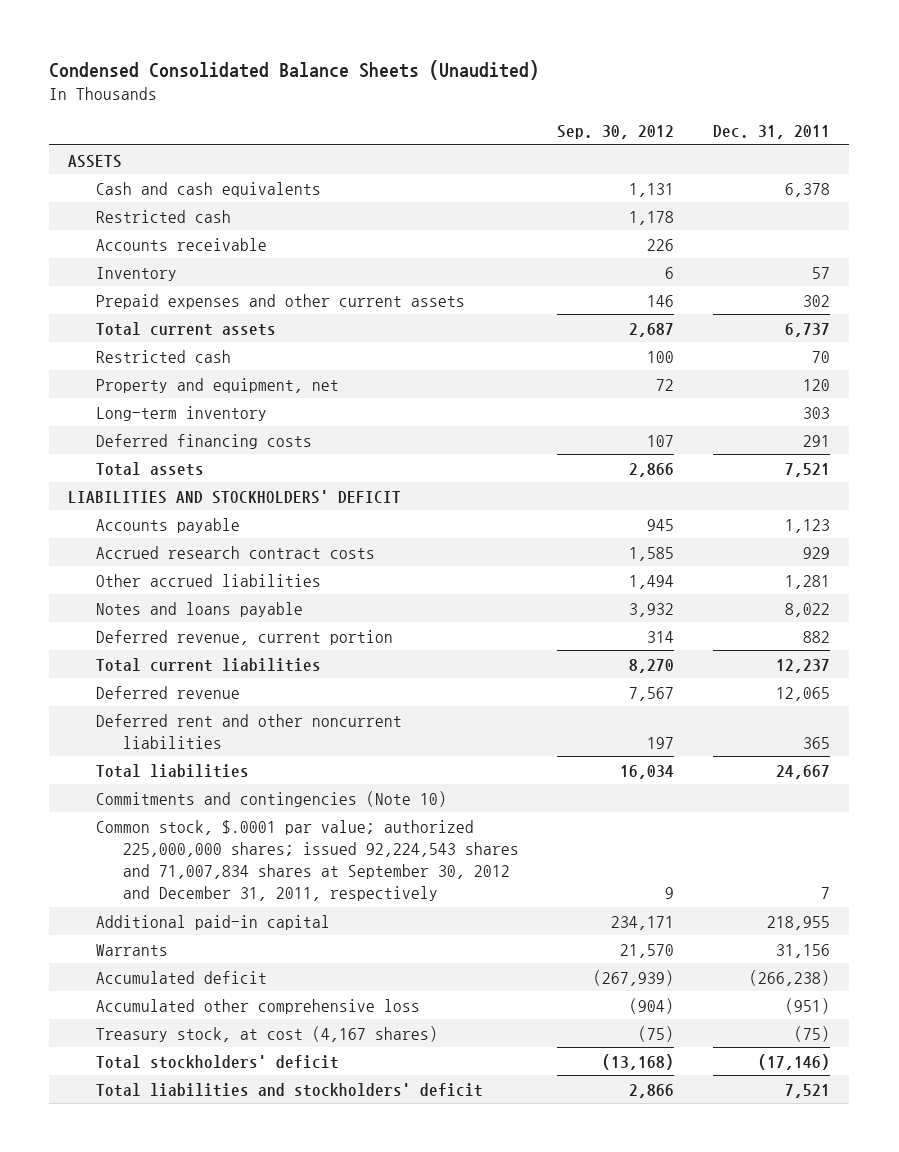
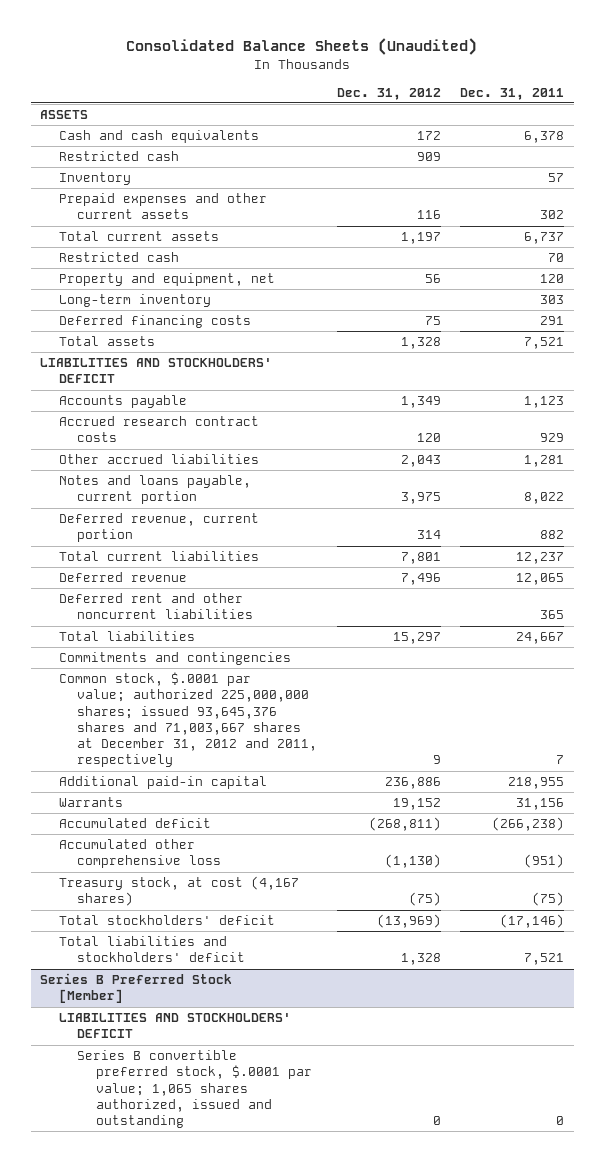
- Condensed Consolidated Balance Sheets (Unaudited)
+ Consolidated Balance Sheets (Unaudited)
- | Sep. 30, 2012 | Dec. 31, 2011
+ | Dec. 31, 2012 | Dec. 31, 2011
- Accounts receivable | 226 |
- Notes and loans payable | 3,932 | 8,022
+ Notes and loans payable, current portion | 3,975 | 8,022
- Commitments and contingencies (Note 10)
- Common stock, $.0001 par value; authorized 225,000,000 shares; issued 92,224,543 shares and 71,007,834 shares at September 30, 2012 and December 31, 2011, respectively | 9 | 7
+ Commitments and contingencies
+ Common stock, $.0001 par value; authorized 225,000,000 shares; issued 93,645,376 shares and 71,003,667 shares at December 31, 2012 and 2011, respectively | 9 | 7
+ Series B Preferred Stock [Member]
+ LIABILITIES AND STOCKHOLDERS' DEFICIT
+ Series B convertible preferred stock, $.0001 par value; 1,065 shares authorized, issued and outstanding | 0 | 0

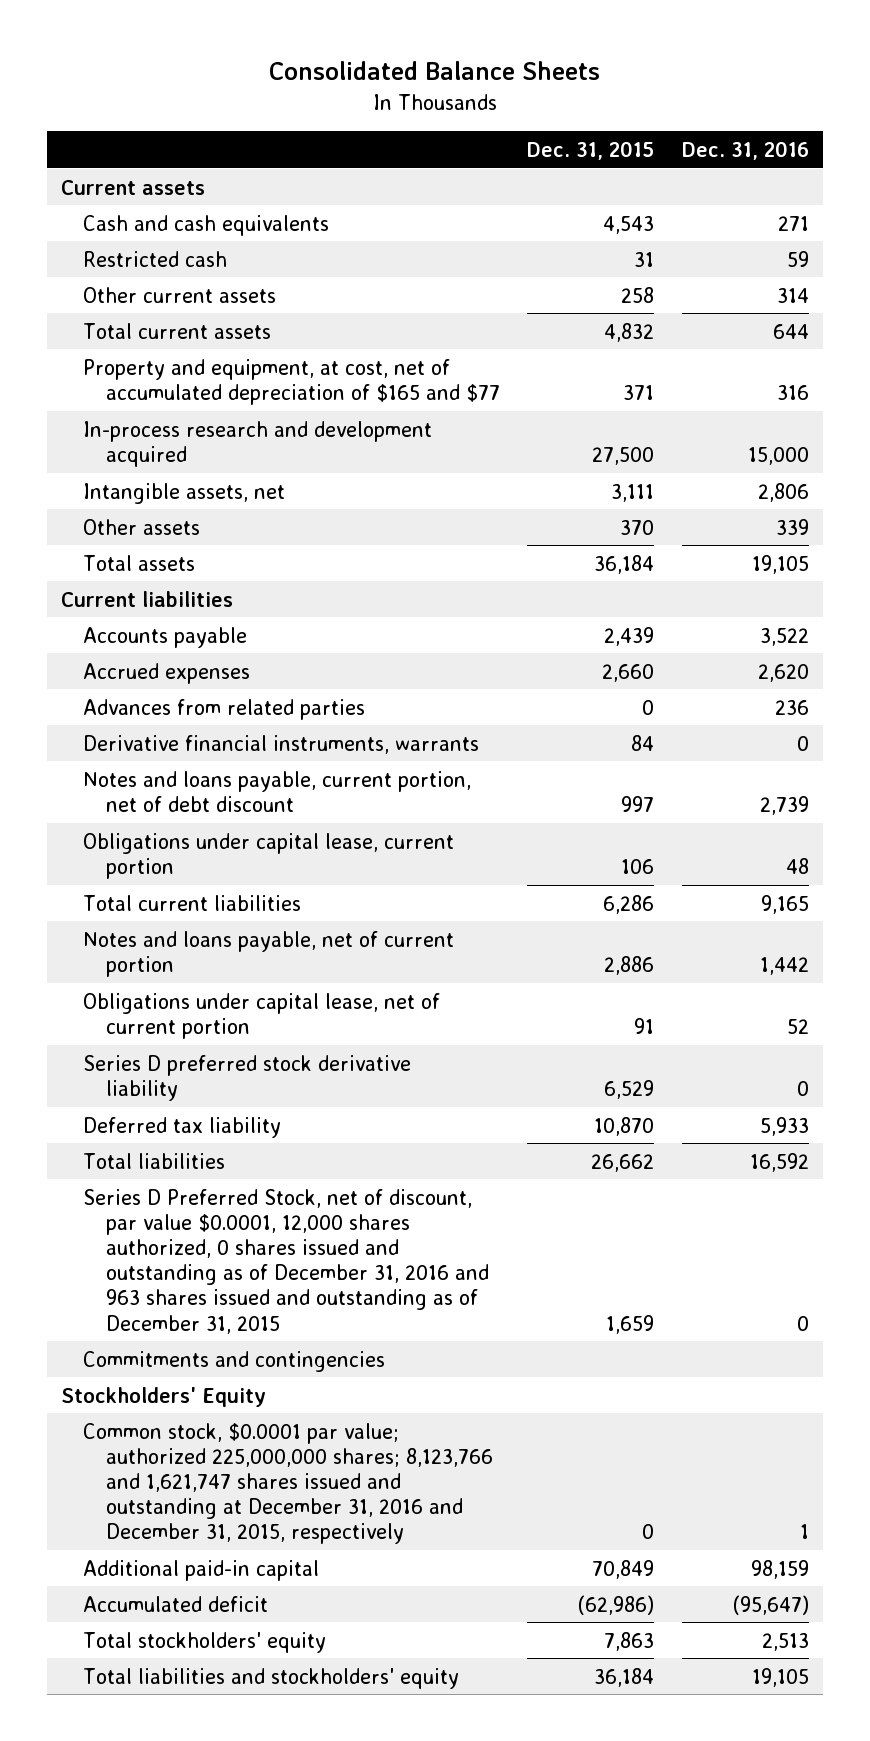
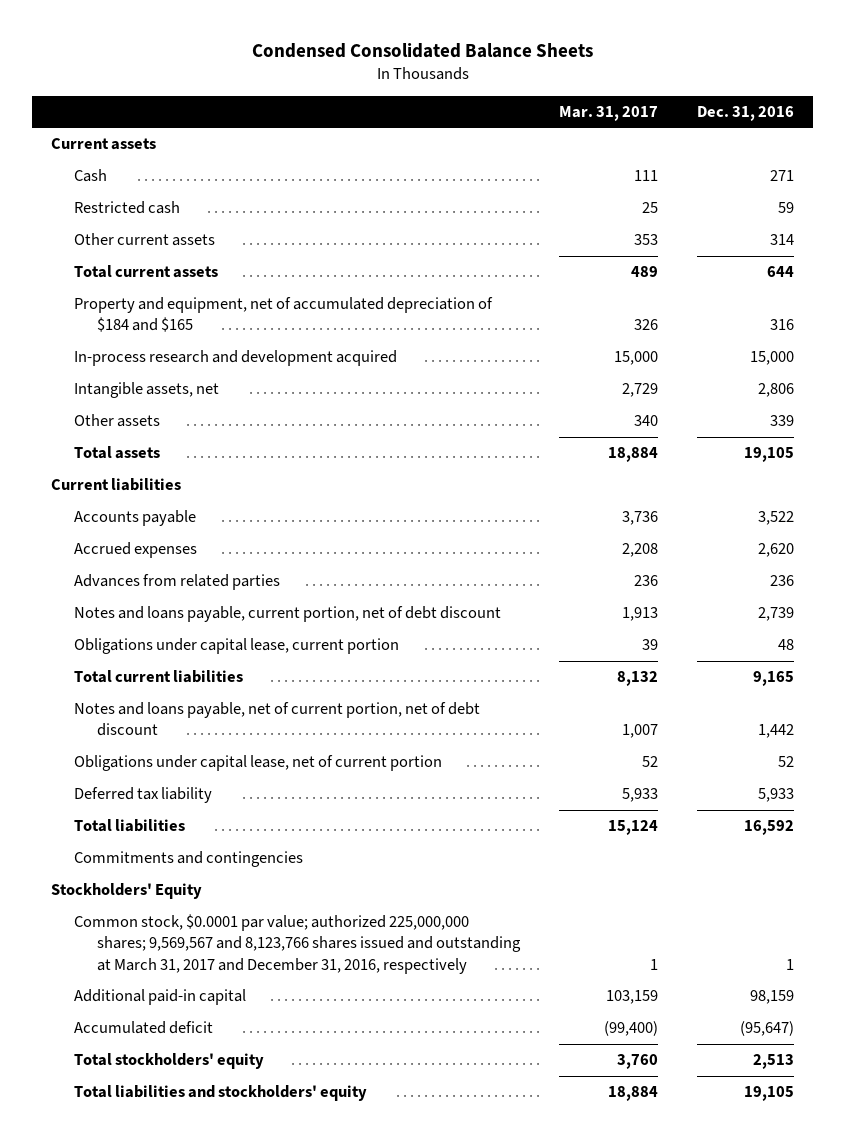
- Consolidated Balance Sheets
+ Condensed Consolidated Balance Sheets
- | Dec. 31, 2015 | Dec. 31, 2016
+ | Mar. 31, 2017 | Dec. 31, 2016
- Cash and cash equivalents | 4,543 | 271
+ Cash | 111 | 271
- Property and equipment, at cost, net of accumulated depreciation of $165 and $77 | 371 | 316
+ Property and equipment, net of accumulated depreciation of $184 and $165 | 326 | 316
- Derivative financial instruments, warrants | 84 | 0
- Notes and loans payable, net of current portion | 2,886 | 1,442
+ Notes and loans payable, net of current portion, net of debt discount | 1,007 | 1,442
- Series D preferred stock derivative liability | 6,529 | 0
- Series D Preferred Stock, net of discount, par value $0.0001, 12,000 shares authorized, 0 shares issued and outstanding as of December 31, 2016 and 963 shares issued and outstanding as of December 31, 2015 | 1,659 | 0
- Common stock, $0.0001 par value; authorized 225,000,000 shares; 8,123,766 and 1,621,747 shares issued and outstanding at December 31, 2016 and December 31, 2015, respectively | 0 | 1
+ Common stock, $0.0001 par value; authorized 225,000,000 shares; 9,569,567 and 8,123,766 shares issued and outstanding at March 31, 2017 and December 31, 2016, respectively | 1 | 1

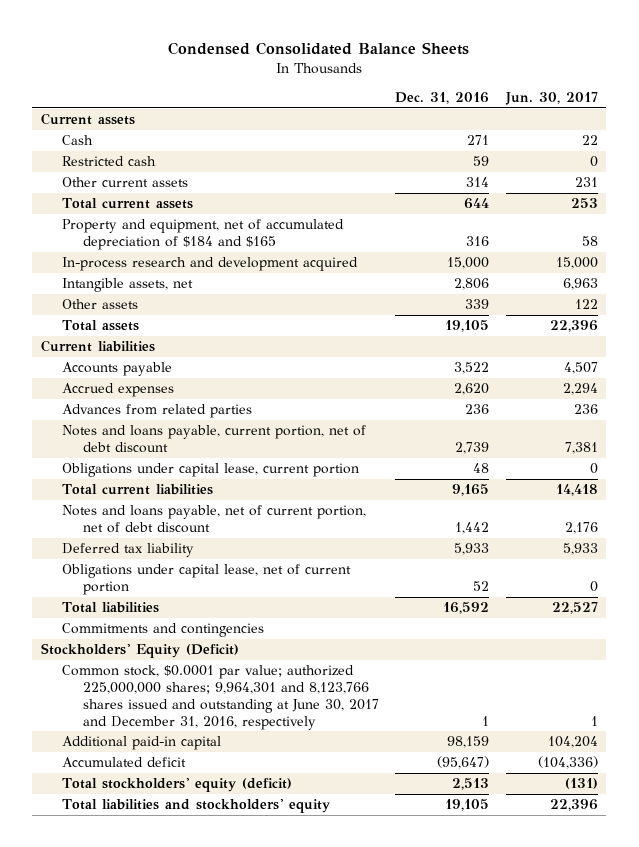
- | Mar. 31, 2017 | Dec. 31, 2016
+ | Dec. 31, 2016 | Jun. 30, 2017
moved down: Obligations under capital lease, net of current portion | 52 | 0
- Stockholders' Equity
- Common stock, $0.0001 par value; authorized 225,000,000 shares; 9,569,567 and 8,123,766 shares issued and outstanding at March 31, 2017 and December 31, 2016, respectively | 1 | 1
+ Stockholders' Equity (Deficit)
+ Common stock, $0.0001 par value; authorized 225,000,000 shares; 9,964,301 and 8,123,766 shares issued and outstanding at June 30, 2017 and December 31, 2016, respectively | 1 | 1
- Total stockholders' equity | 3,760 | 2,513
+ Total stockholders' equity (deficit) | 2,513 | (131)

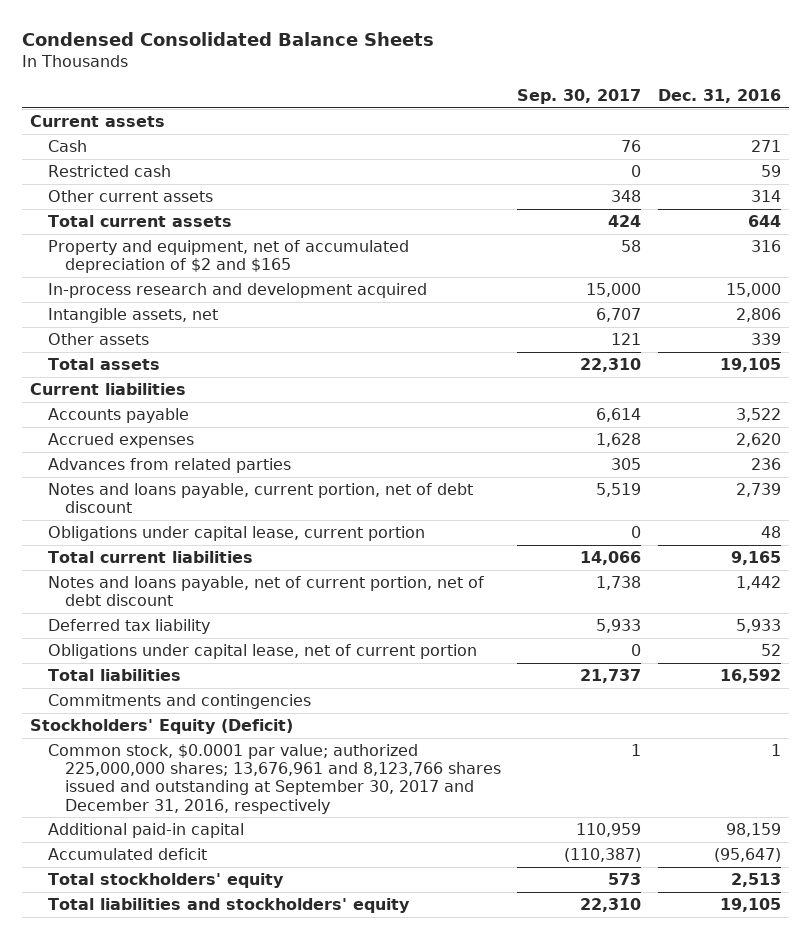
- | Dec. 31, 2016 | Jun. 30, 2017
+ | Sep. 30, 2017 | Dec. 31, 2016
- Property and equipment, net of accumulated depreciation of $184 and $165 | 316 | 58
+ Property and equipment, net of accumulated depreciation of $2 and $165 | 58 | 316
- Common stock, $0.0001 par value; authorized 225,000,000 shares; 9,964,301 and 8,123,766 shares issued and outstanding at June 30, 2017 and December 31, 2016, respectively | 1 | 1
+ Common stock, $0.0001 par value; authorized 225,000,000 shares; 13,676,961 and 8,123,766 shares issued and outstanding at September 30, 2017 and December 31, 2016, respectively | 1 | 1
- Total stockholders' equity (deficit) | 2,513 | (131)
+ Total stockholders' equity | 573 | 2,513

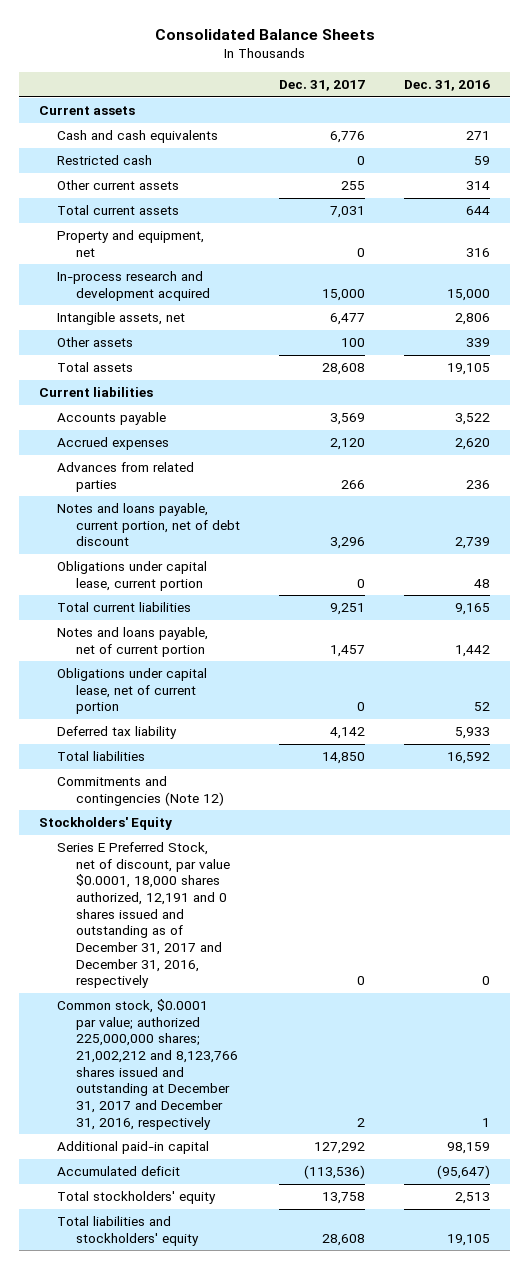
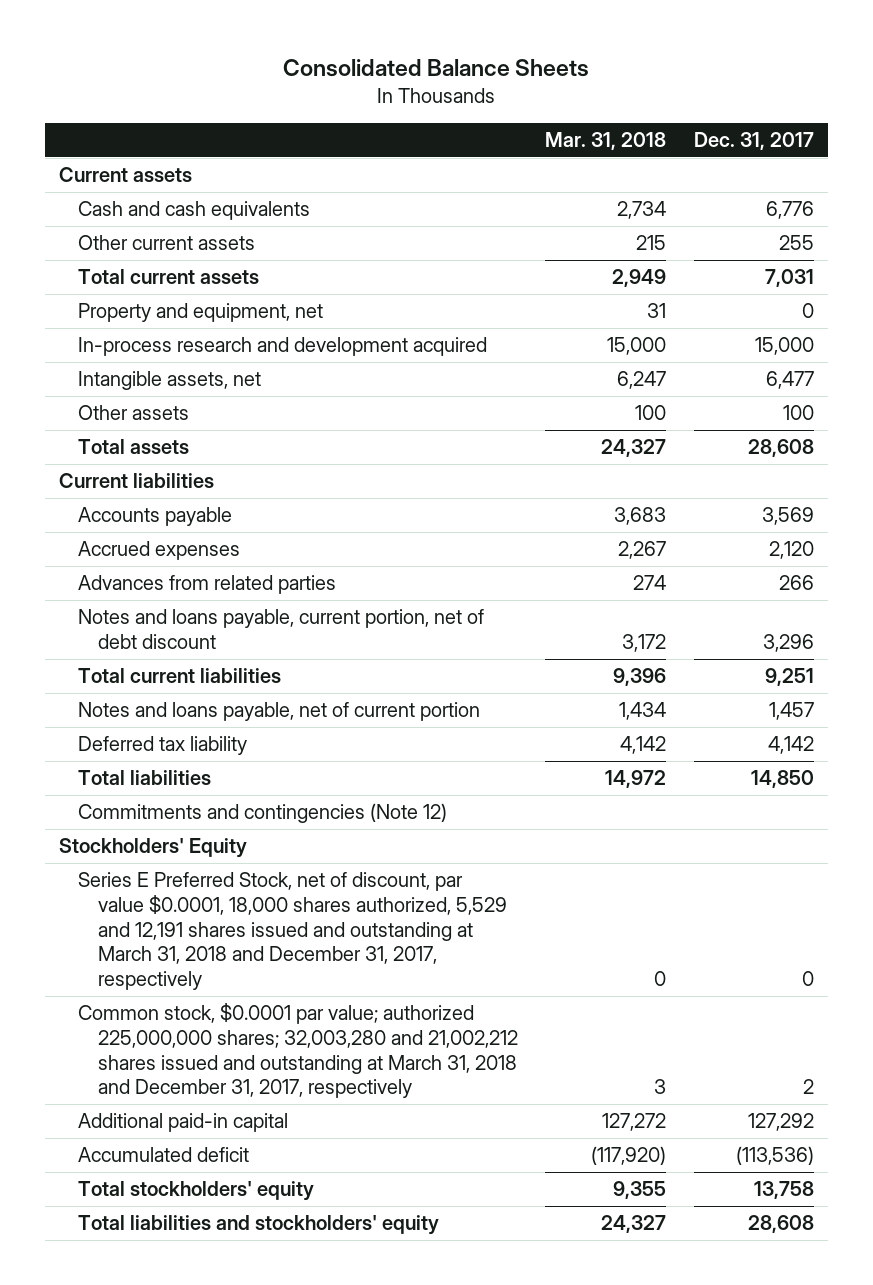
- | Dec. 31, 2017 | Dec. 31, 2016
+ | Mar. 31, 2018 | Dec. 31, 2017
- Restricted cash | 0 | 59
- Obligations under capital lease, current portion | 0 | 48
- Obligations under capital lease, net of current portion | 0 | 52
- Series E Preferred Stock, net of discount, par value $0.0001, 18,000 shares authorized, 12,191 and 0 shares issued and outstanding as of December 31, 2017 and December 31, 2016, respectively | 0 | 0
- Common stock, $0.0001 par value; authorized 225,000,000 shares; 21,002,212 and 8,123,766 shares issued and outstanding at December 31, 2017 and December 31, 2016, respectively | 2 | 1
+ Series E Preferred Stock, net of discount, par value $0.0001, 18,000 shares authorized, 5,529 and 12,191 shares issued and outstanding at March 31, 2018 and December 31, 2017, respectively | 0 | 0
+ Common stock, $0.0001 par value; authorized 225,000,000 shares; 32,003,280 and 21,002,212 shares issued and outstanding at March 31, 2018 and December 31, 2017, respectively | 3 | 2

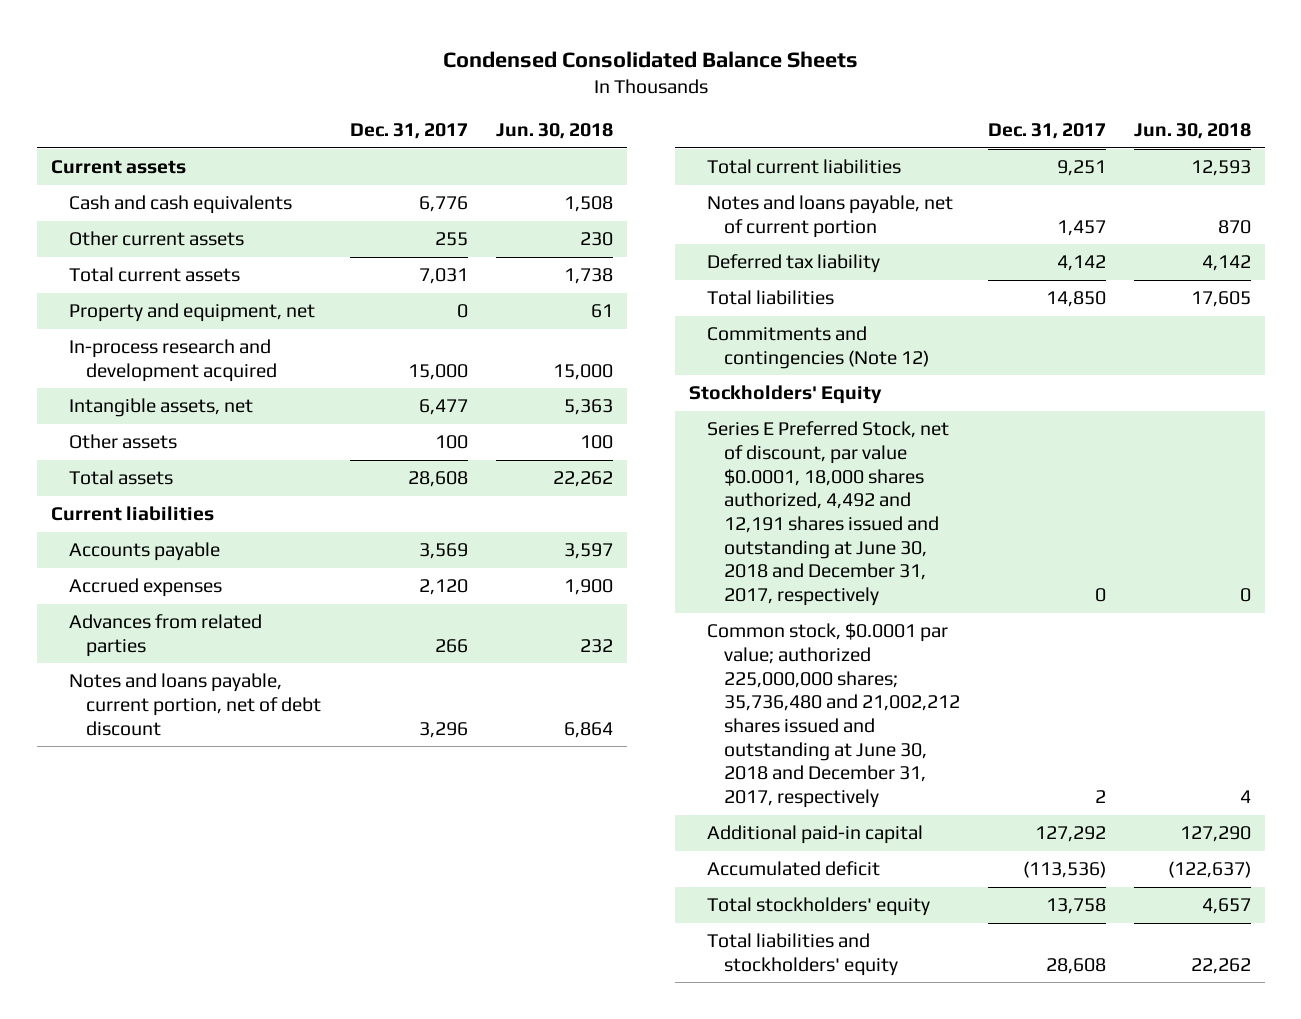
- Consolidated Balance Sheets
+ Condensed Consolidated Balance Sheets
- | Mar. 31, 2018 | Dec. 31, 2017
+ | Dec. 31, 2017 | Jun. 30, 2018
- Series E Preferred Stock, net of discount, par value $0.0001, 18,000 shares authorized, 5,529 and 12,191 shares issued and outstanding at March 31, 2018 and December 31, 2017, respectively | 0 | 0
- Common stock, $0.0001 par value; authorized 225,000,000 shares; 32,003,280 and 21,002,212 shares issued and outstanding at March 31, 2018 and December 31, 2017, respectively | 3 | 2
+ Series E Preferred Stock, net of discount, par value $0.0001, 18,000 shares authorized, 4,492 and 12,191 shares issued and outstanding at June 30, 2018 and December 31, 2017, respectively | 0 | 0
+ Common stock, $0.0001 par value; authorized 225,000,000 shares; 35,736,480 and 21,002,212 shares issued and outstanding at June 30, 2018 and December 31, 2017, respectively | 2 | 4

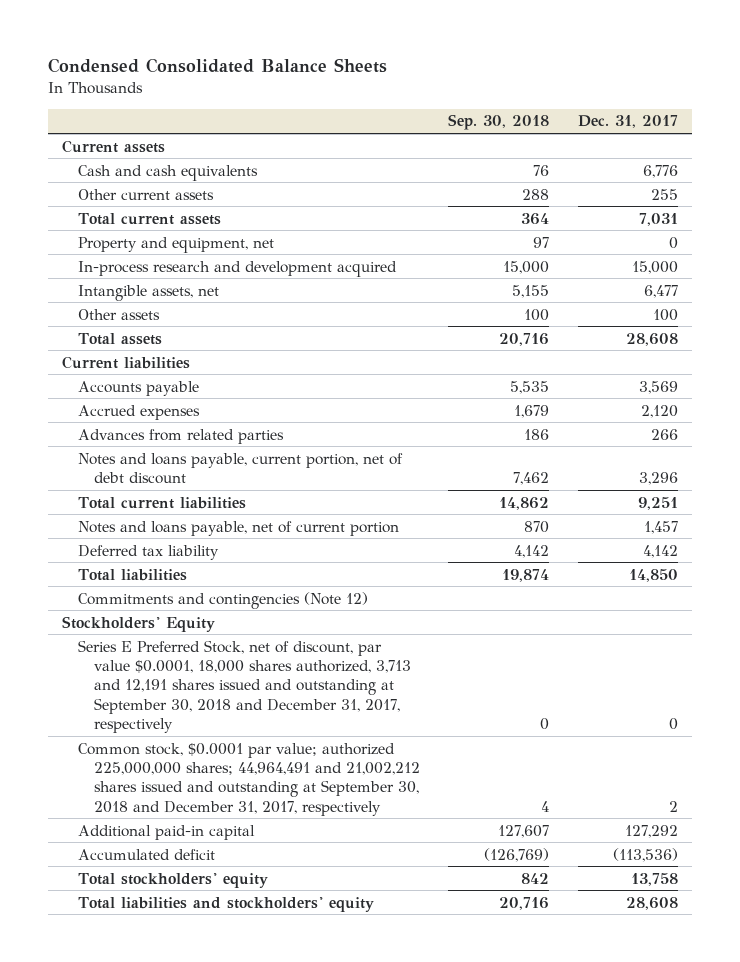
- | Dec. 31, 2017 | Jun. 30, 2018
+ | Sep. 30, 2018 | Dec. 31, 2017
- Series E Preferred Stock, net of discount, par value $0.0001, 18,000 shares authorized, 4,492 and 12,191 shares issued and outstanding at June 30, 2018 and December 31, 2017, respectively | 0 | 0
- Common stock, $0.0001 par value; authorized 225,000,000 shares; 35,736,480 and 21,002,212 shares issued and outstanding at June 30, 2018 and December 31, 2017, respectively | 2 | 4
+ Series E Preferred Stock, net of discount, par value $0.0001, 18,000 shares authorized, 3,713 and 12,191 shares issued and outstanding at September 30, 2018 and December 31, 2017, respectively | 0 | 0
+ Common stock, $0.0001 par value; authorized 225,000,000 shares; 44,964,491 and 21,002,212 shares issued and outstanding at September 30, 2018 and December 31, 2017, respectively | 4 | 2

